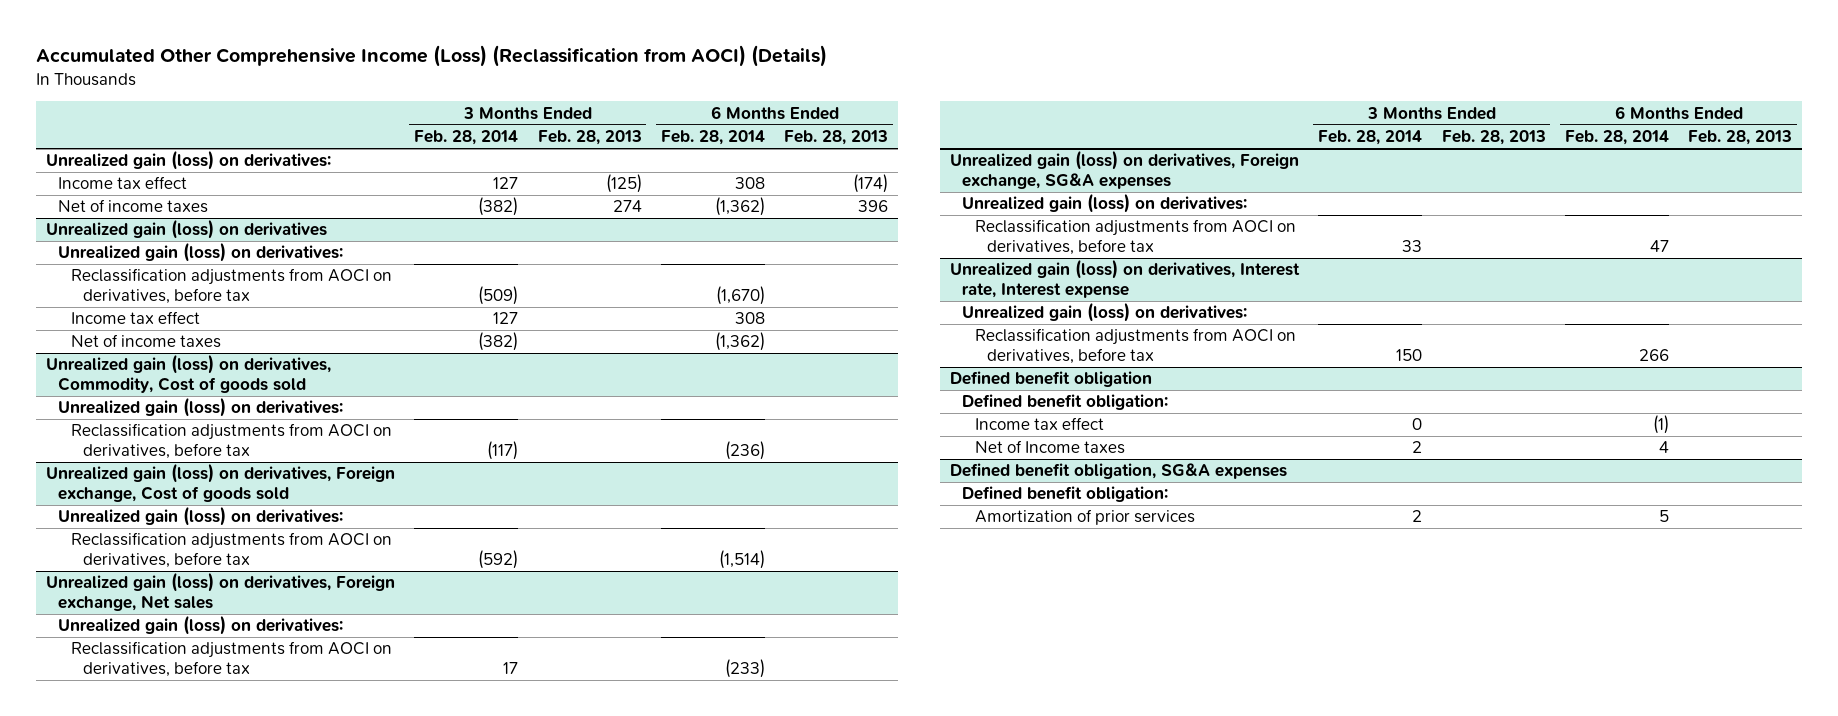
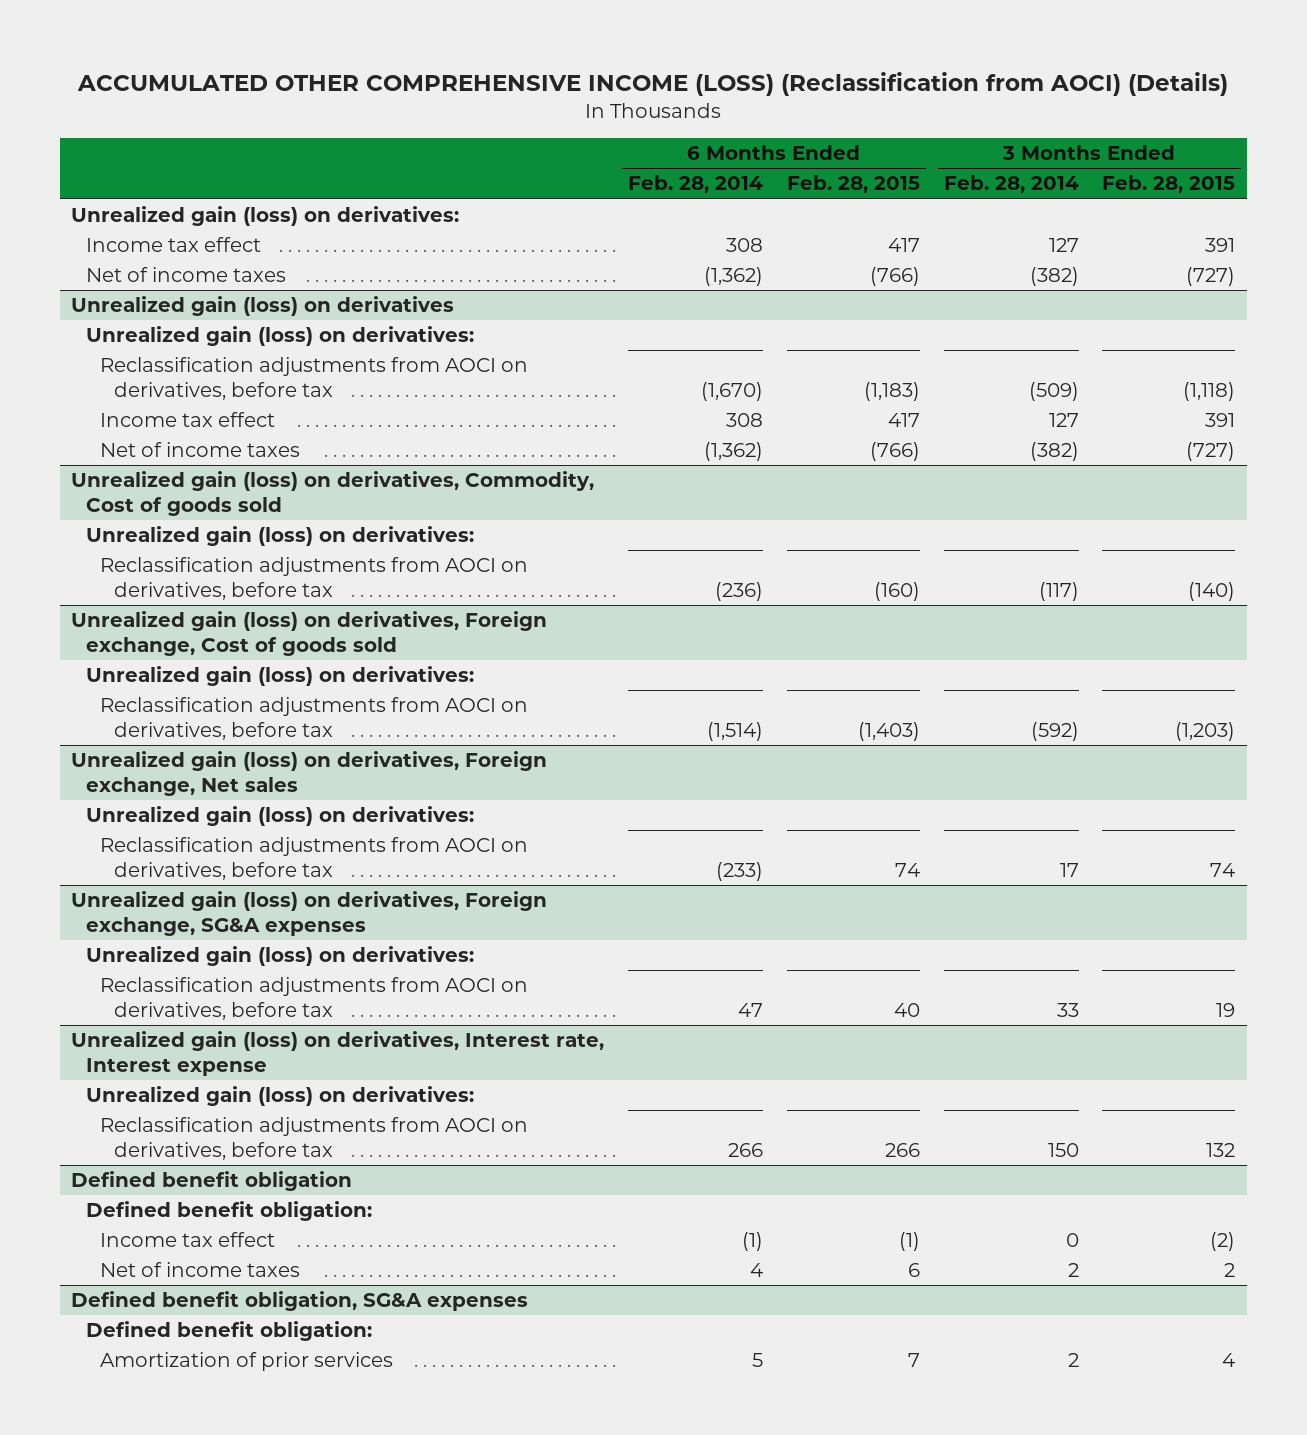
- Accumulated Other Comprehensive Income (Loss) (Reclassification from AOCI) (Details)
+ ACCUMULATED OTHER COMPREHENSIVE INCOME (LOSS) (Reclassification from AOCI) (Details)
- | 3 Months Ended Feb. 28, 2014 | 3 Months Ended Feb. 28, 2013 | 6 Months Ended Feb. 28, 2014 | 6 Months Ended Feb. 28, 2013
+ | 6 Months Ended Feb. 28, 2014 | 6 Months Ended Feb. 28, 2015 | 3 Months Ended Feb. 28, 2014 | 3 Months Ended Feb. 28, 2015
@ Defined benefit obligation
- Net of Income taxes | 2 | | 4 |
+ Net of income taxes | 4 | 6 | 2 | 2

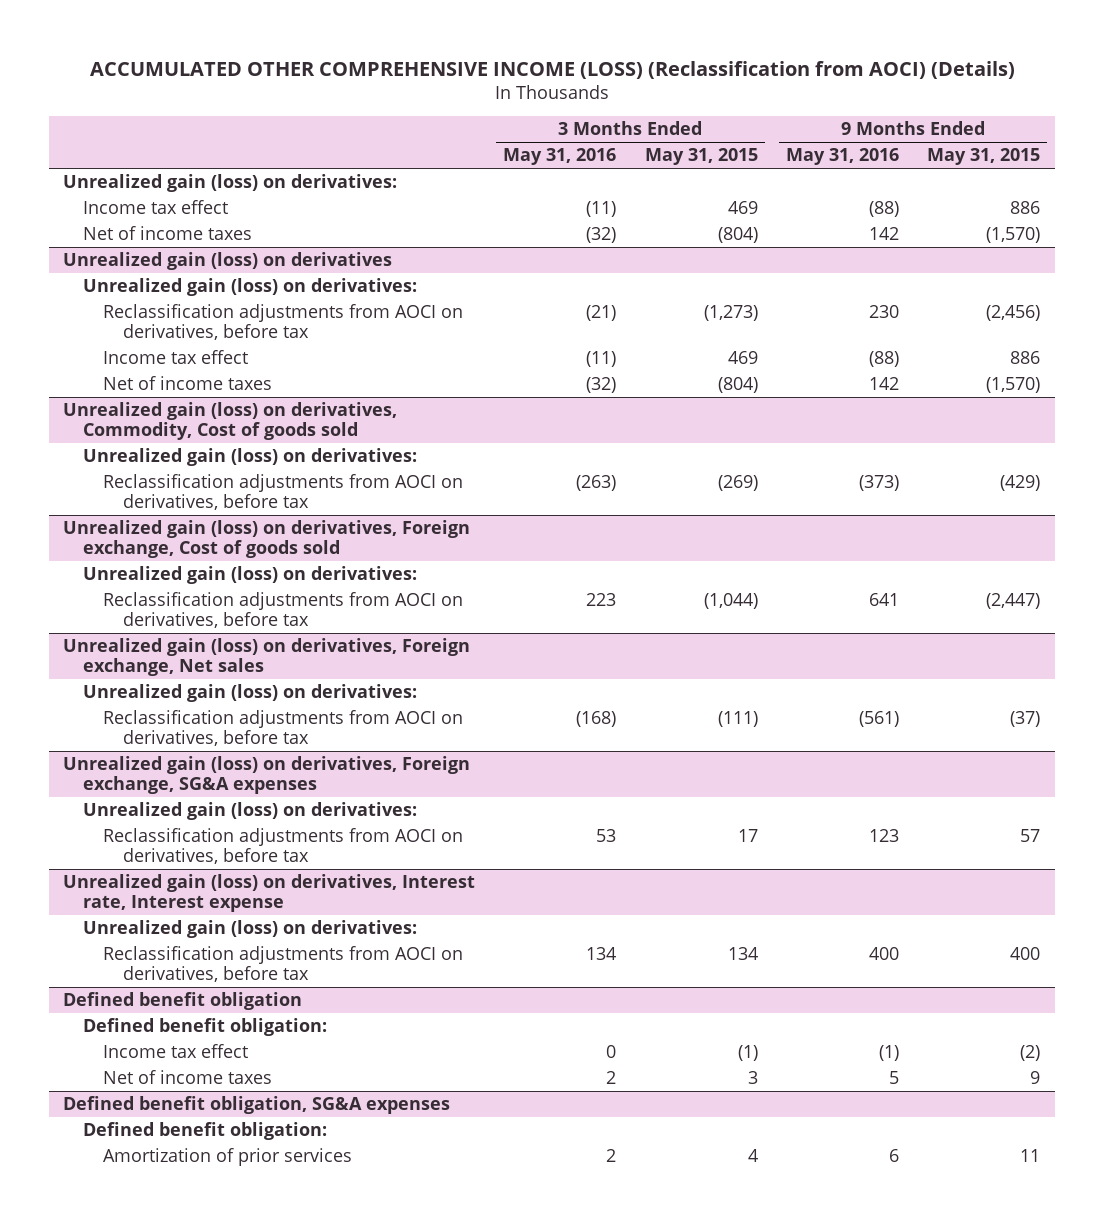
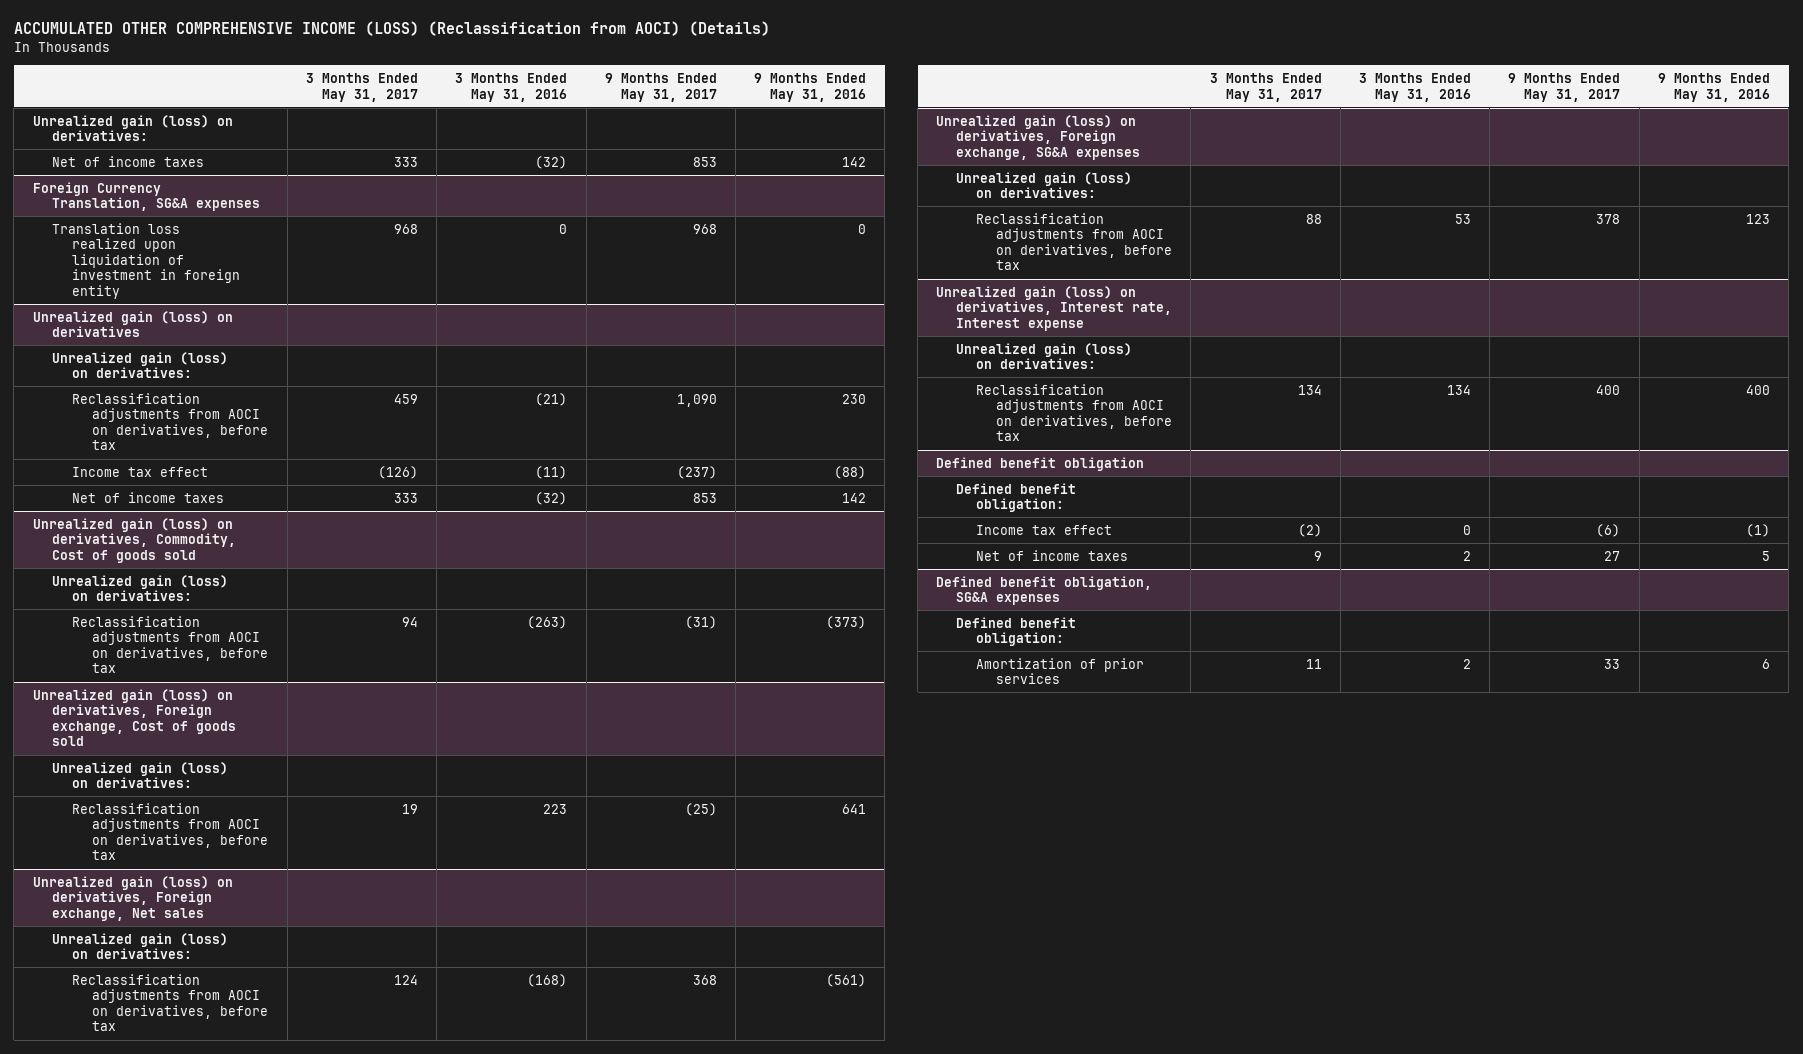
- | 3 Months Ended May 31, 2016 | 3 Months Ended May 31, 2015 | 9 Months Ended May 31, 2016 | 9 Months Ended May 31, 2015
+ | 3 Months Ended May 31, 2017 | 3 Months Ended May 31, 2016 | 9 Months Ended May 31, 2017 | 9 Months Ended May 31, 2016
- Income tax effect | (11) | 469 | (88) | 886
+ Foreign Currency Translation, SG&A expenses
+ Translation loss realized upon liquidation of investment in foreign entity | 968 | 0 | 968 | 0

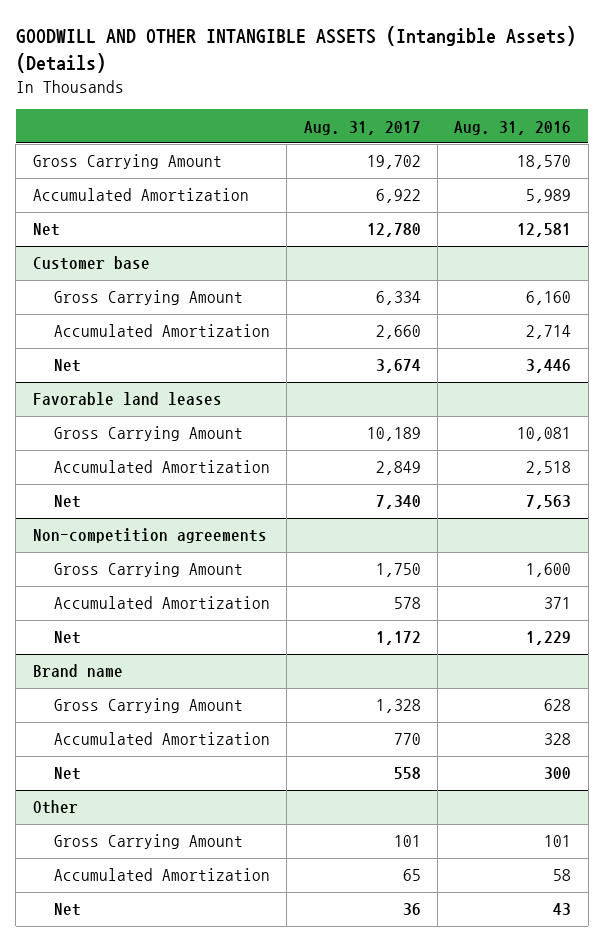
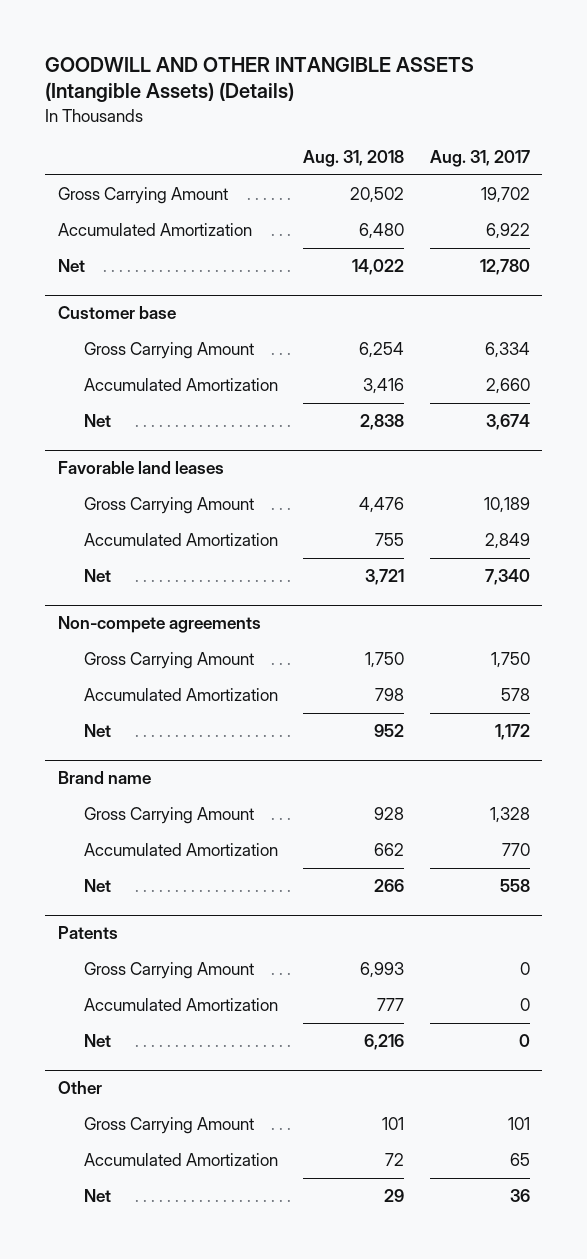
- | Aug. 31, 2017 | Aug. 31, 2016
+ | Aug. 31, 2018 | Aug. 31, 2017
- Non-competition agreements
+ Non-compete agreements
+ Patents
+ Gross Carrying Amount | 6,993 | 0
+ Accumulated Amortization | 777 | 0
+ Net | 6,216 | 0

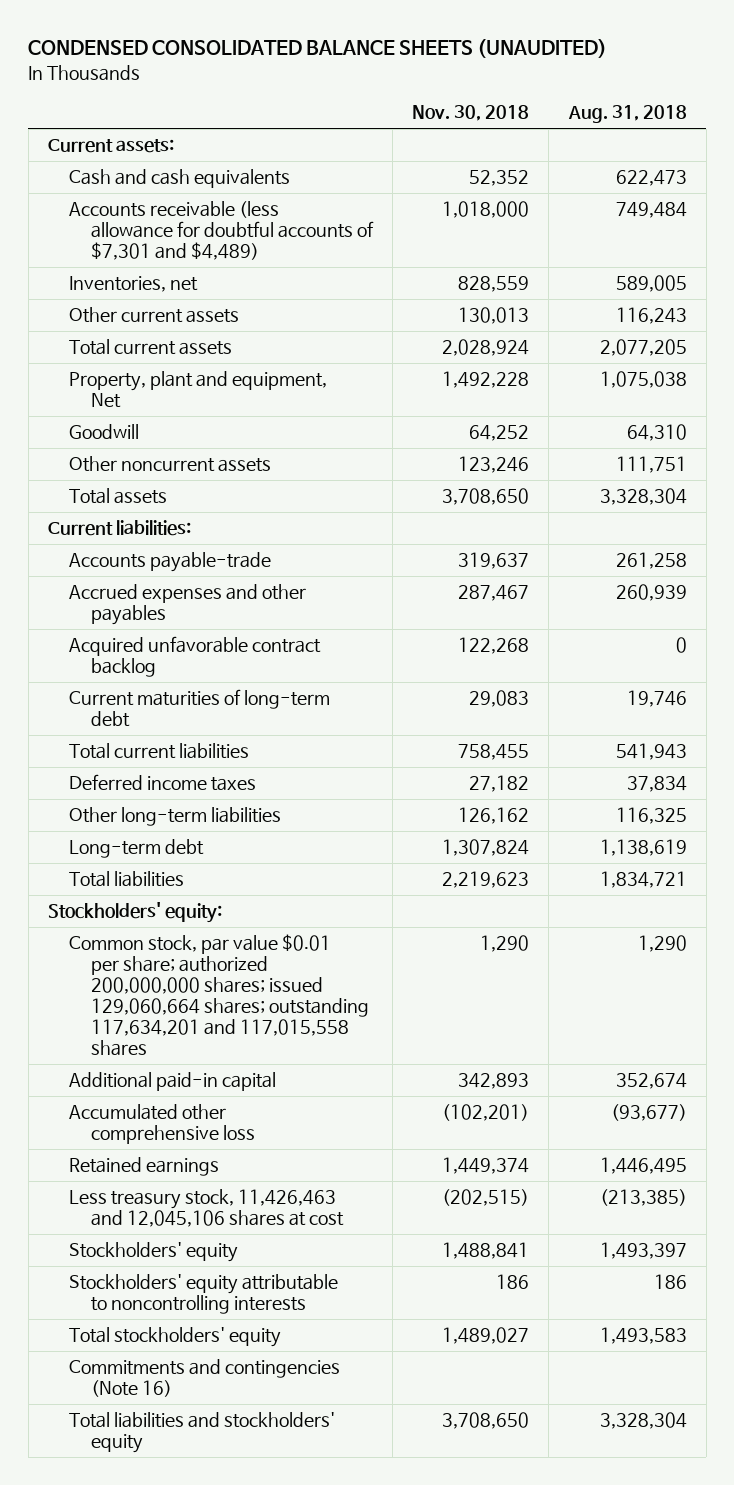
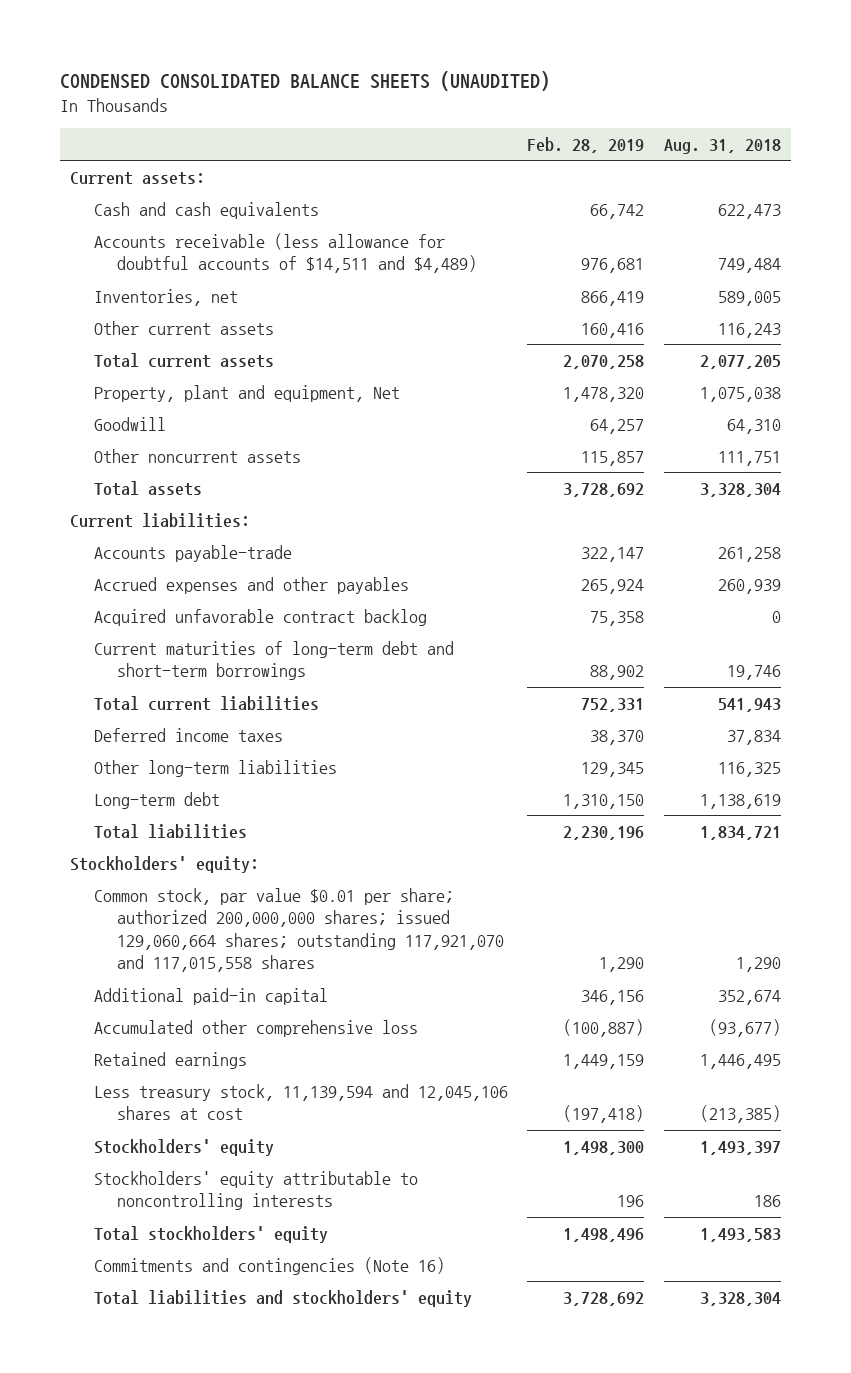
- | Nov. 30, 2018 | Aug. 31, 2018
+ | Feb. 28, 2019 | Aug. 31, 2018
- Accounts receivable (less allowance for doubtful accounts of $7,301 and $4,489) | 1,018,000 | 749,484
+ Accounts receivable (less allowance for doubtful accounts of $14,511 and $4,489) | 976,681 | 749,484
- Current maturities of long-term debt | 29,083 | 19,746
+ Current maturities of long-term debt and short-term borrowings | 88,902 | 19,746
- Common stock, par value $0.01 per share; authorized 200,000,000 shares; issued 129,060,664 shares; outstanding 117,634,201 and 117,015,558 shares | 1,290 | 1,290
+ Common stock, par value $0.01 per share; authorized 200,000,000 shares; issued 129,060,664 shares; outstanding 117,921,070 and 117,015,558 shares | 1,290 | 1,290
- Less treasury stock, 11,426,463 and 12,045,106 shares at cost | (202,515) | (213,385)
+ Less treasury stock, 11,139,594 and 12,045,106 shares at cost | (197,418) | (213,385)

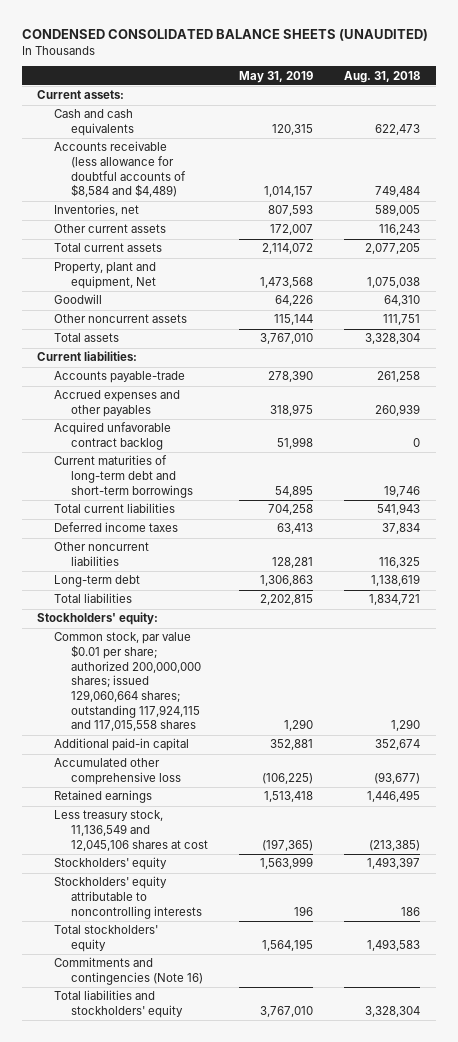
- | Feb. 28, 2019 | Aug. 31, 2018
+ | May 31, 2019 | Aug. 31, 2018
- Accounts receivable (less allowance for doubtful accounts of $14,511 and $4,489) | 976,681 | 749,484
+ Accounts receivable (less allowance for doubtful accounts of $8,584 and $4,489) | 1,014,157 | 749,484
- Other long-term liabilities | 129,345 | 116,325
+ Other noncurrent liabilities | 128,281 | 116,325
- Common stock, par value $0.01 per share; authorized 200,000,000 shares; issued 129,060,664 shares; outstanding 117,921,070 and 117,015,558 shares | 1,290 | 1,290
+ Common stock, par value $0.01 per share; authorized 200,000,000 shares; issued 129,060,664 shares; outstanding 117,924,115 and 117,015,558 shares | 1,290 | 1,290
- Less treasury stock, 11,139,594 and 12,045,106 shares at cost | (197,418) | (213,385)
+ Less treasury stock, 11,136,549 and 12,045,106 shares at cost | (197,365) | (213,385)

